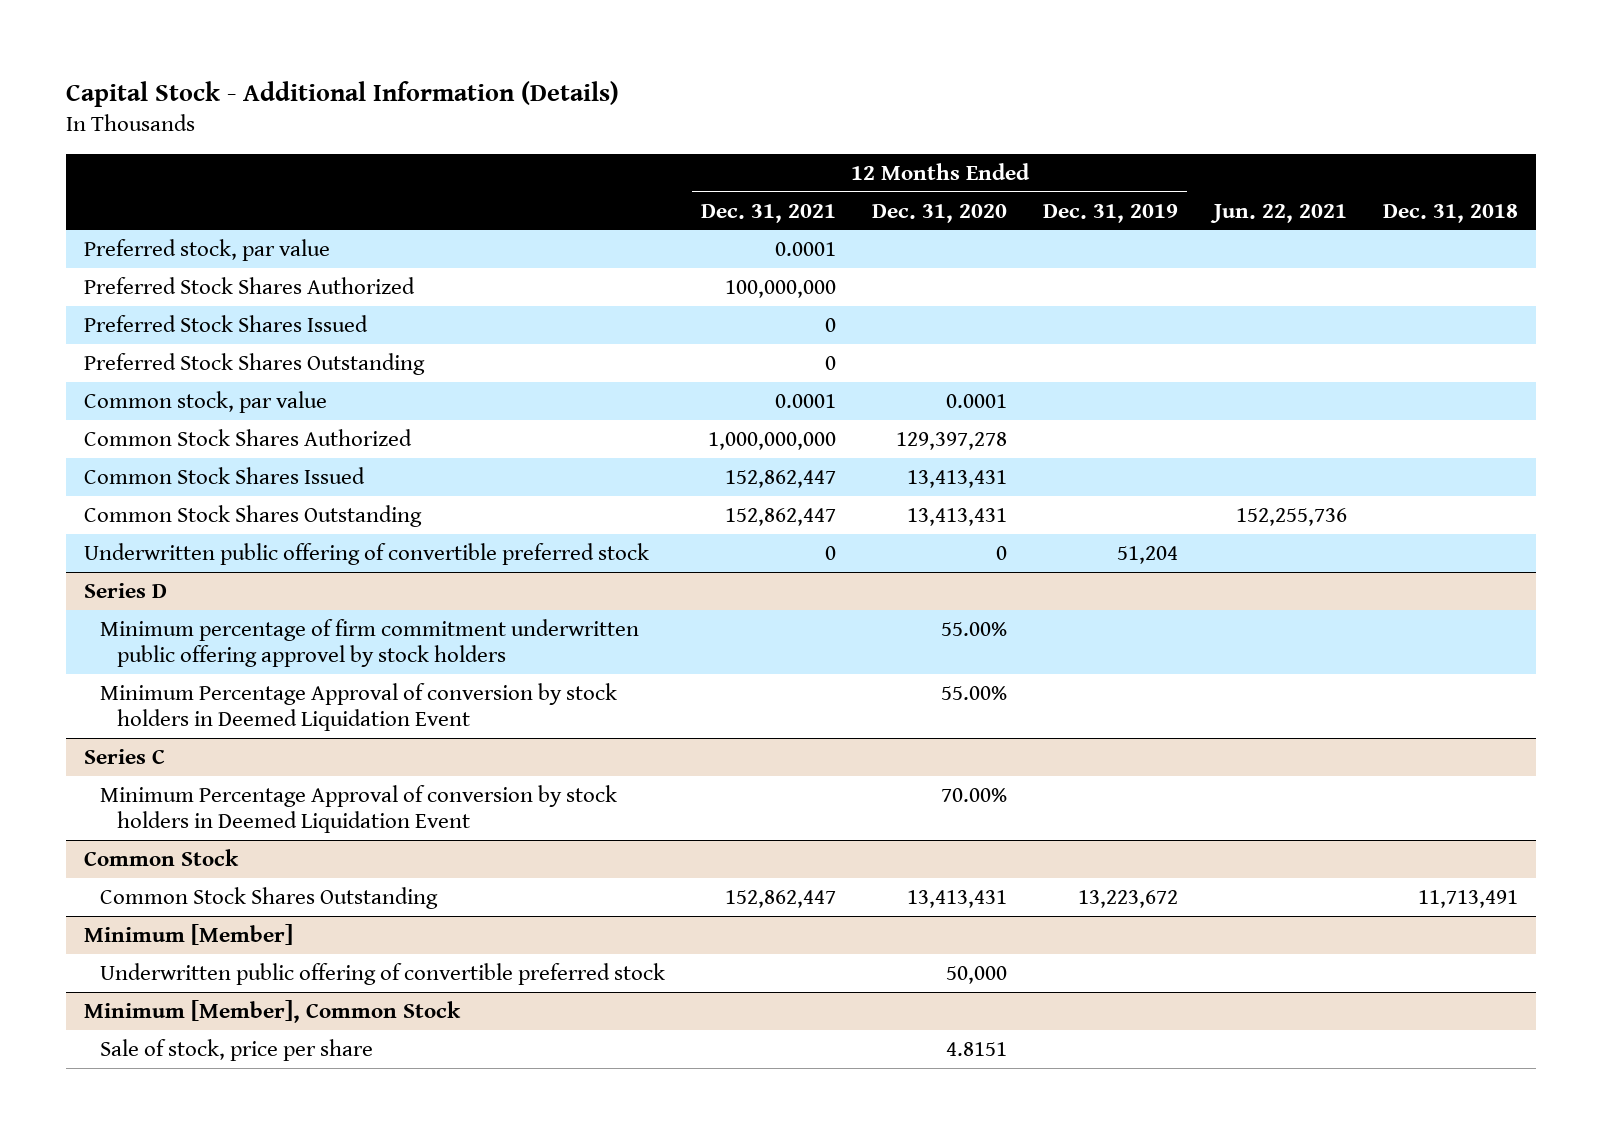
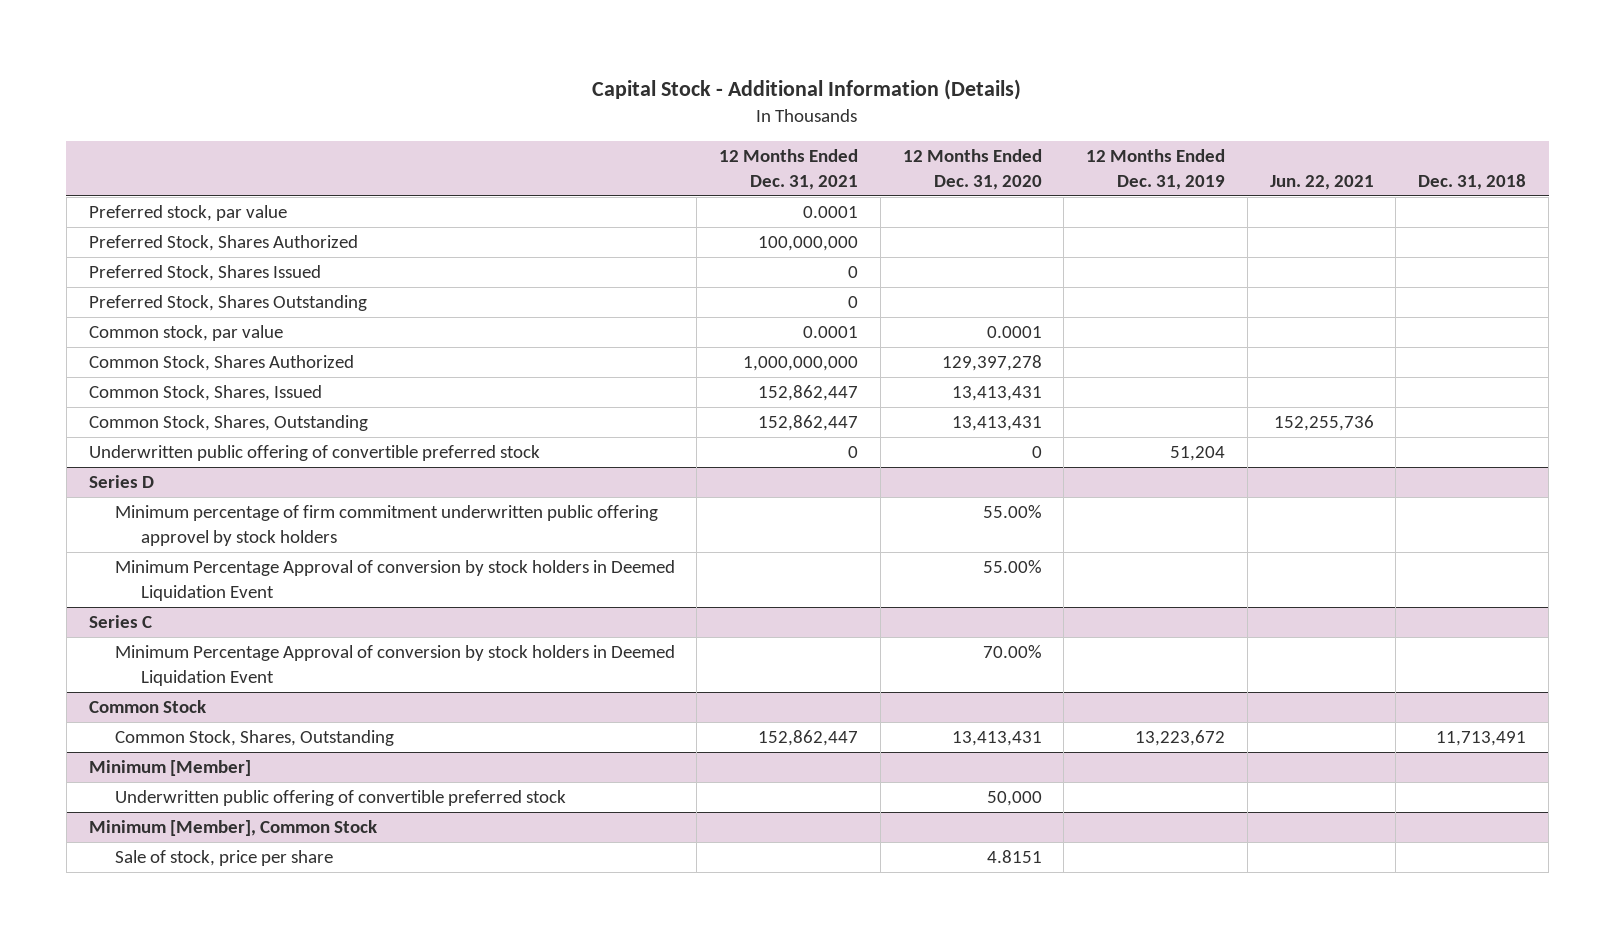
- Preferred Stock Shares Authorized | 100,000,000 | | | |
- Preferred Stock Shares Issued | 0 | | | |
- Preferred Stock Shares Outstanding | 0 | | | |
+ Preferred Stock, Shares Authorized | 100,000,000 | | | |
+ Preferred Stock, Shares Issued | 0 | | | |
+ Preferred Stock, Shares Outstanding | 0 | | | |
- Common Stock Shares Authorized | 1,000,000,000 | 129,397,278 | | |
- Common Stock Shares Issued | 152,862,447 | 13,413,431 | | |
- Common Stock Shares Outstanding | 152,862,447 | 13,413,431 | | 152,255,736 |
+ Common Stock, Shares Authorized | 1,000,000,000 | 129,397,278 | | |
+ Common Stock, Shares, Issued | 152,862,447 | 13,413,431 | | |
+ Common Stock, Shares, Outstanding | 152,862,447 | 13,413,431 | | 152,255,736 |
@ Common Stock
- Common Stock Shares Outstanding | 152,862,447 | 13,413,431 | 13,223,672 | | 11,713,491
+ Common Stock, Shares, Outstanding | 152,862,447 | 13,413,431 | 13,223,672 | | 11,713,491

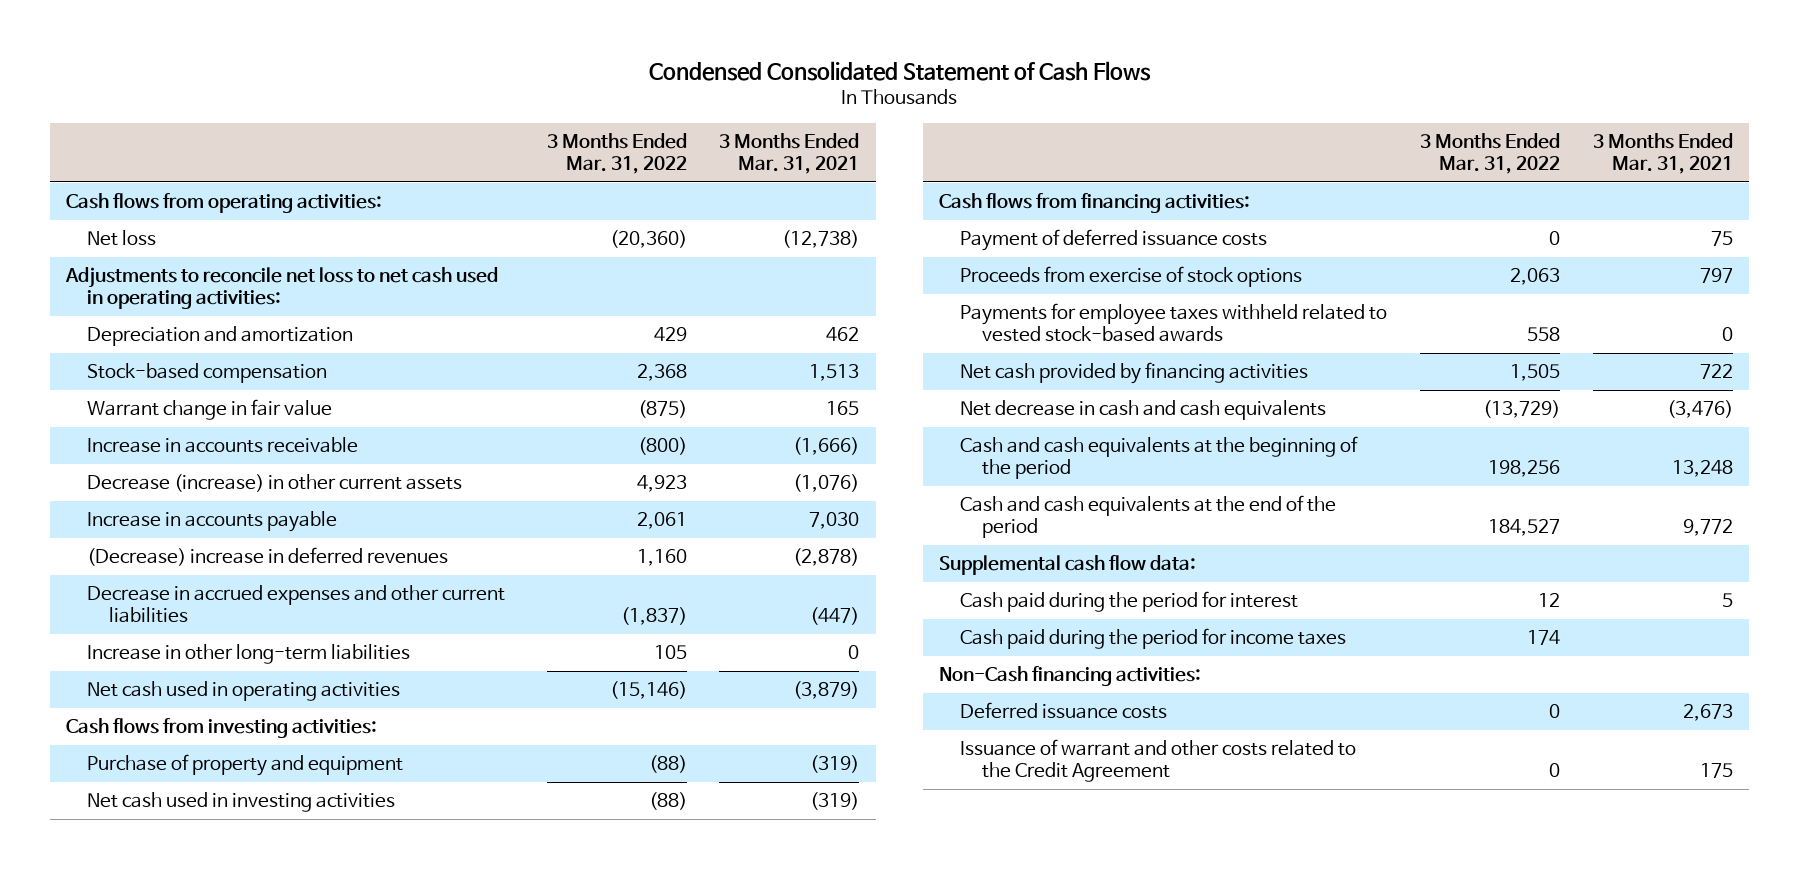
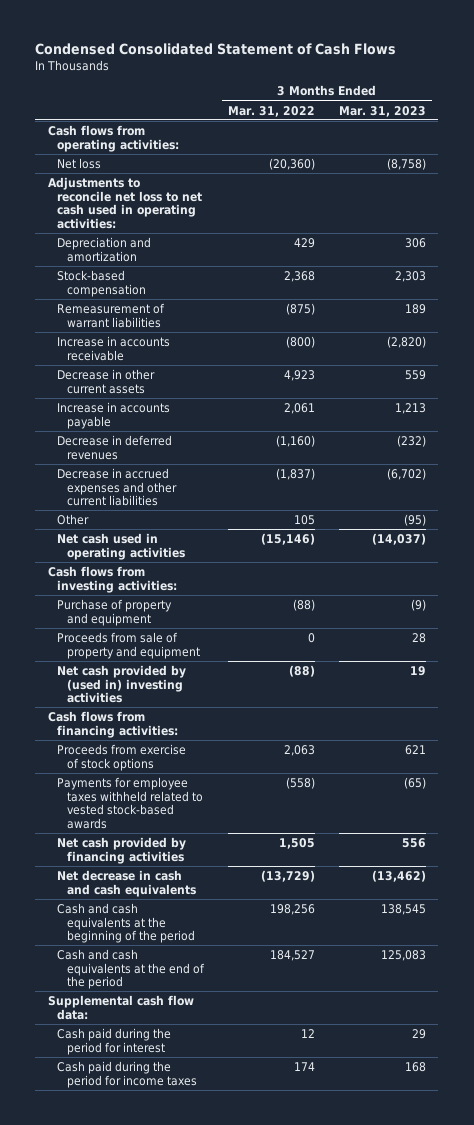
- | 3 Months Ended Mar. 31, 2022 | 3 Months Ended Mar. 31, 2021
+ | 3 Months Ended Mar. 31, 2022 | 3 Months Ended Mar. 31, 2023
- Warrant change in fair value | (875) | 165
+ Remeasurement of warrant liabilities | (875) | 189
- Decrease (increase) in other current assets | 4,923 | (1,076)
+ Decrease in other current assets | 4,923 | 559
- (Decrease) increase in deferred revenues | 1,160 | (2,878)
+ Decrease in deferred revenues | (1,160) | (232)
- Increase in other long-term liabilities | 105 | 0
+ Other | 105 | (95)
- Net cash used in investing activities | (88) | (319)
+ Proceeds from sale of property and equipment | 0 | 28
+ Net cash provided by (used in) investing activities | (88) | 19
- Payment of deferred issuance costs | 0 | 75
- Payments for employee taxes withheld related to vested stock-based awards | 558 | 0
+ Payments for employee taxes withheld related to vested stock-based awards | (558) | (65)
- Non-Cash financing activities:
- Deferred issuance costs | 0 | 2,673
- Issuance of warrant and other costs related to the Credit Agreement | 0 | 175

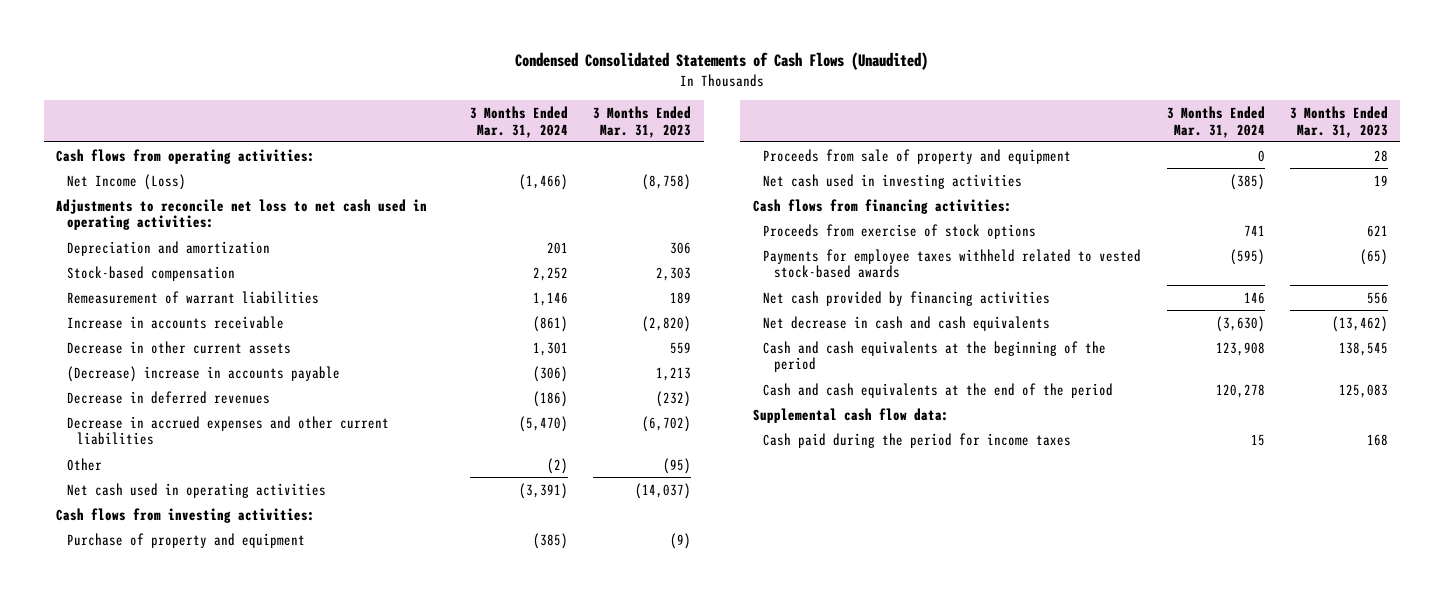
- Condensed Consolidated Statement of Cash Flows
+ Condensed Consolidated Statements of Cash Flows (Unaudited)
- | 3 Months Ended Mar. 31, 2022 | 3 Months Ended Mar. 31, 2023
+ | 3 Months Ended Mar. 31, 2024 | 3 Months Ended Mar. 31, 2023
- Net loss | (20,360) | (8,758)
+ Net Income (Loss) | (1,466) | (8,758)
- Increase in accounts payable | 2,061 | 1,213
+ (Decrease) increase in accounts payable | (306) | 1,213
- Net cash provided by (used in) investing activities | (88) | 19
+ Net cash used in investing activities | (385) | 19
- Cash paid during the period for interest | 12 | 29

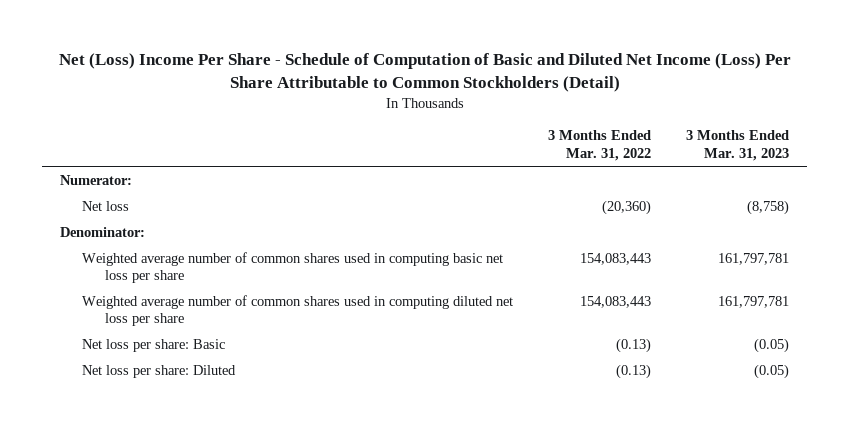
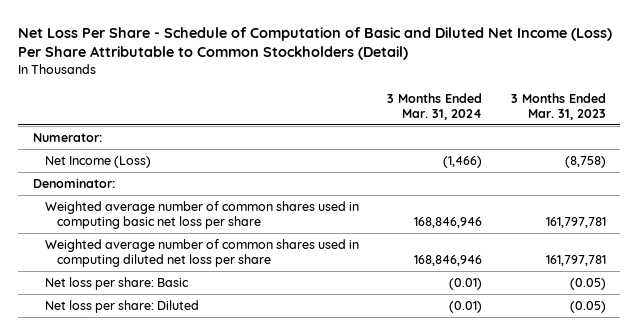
- Net (Loss) Income Per Share - Schedule of Computation of Basic and Diluted Net Income (Loss) Per Share Attributable to Common Stockholders (Detail)
+ Net Loss Per Share - Schedule of Computation of Basic and Diluted Net Income (Loss) Per Share Attributable to Common Stockholders (Detail)
- | 3 Months Ended Mar. 31, 2022 | 3 Months Ended Mar. 31, 2023
+ | 3 Months Ended Mar. 31, 2024 | 3 Months Ended Mar. 31, 2023
- Net loss | (20,360) | (8,758)
+ Net Income (Loss) | (1,466) | (8,758)

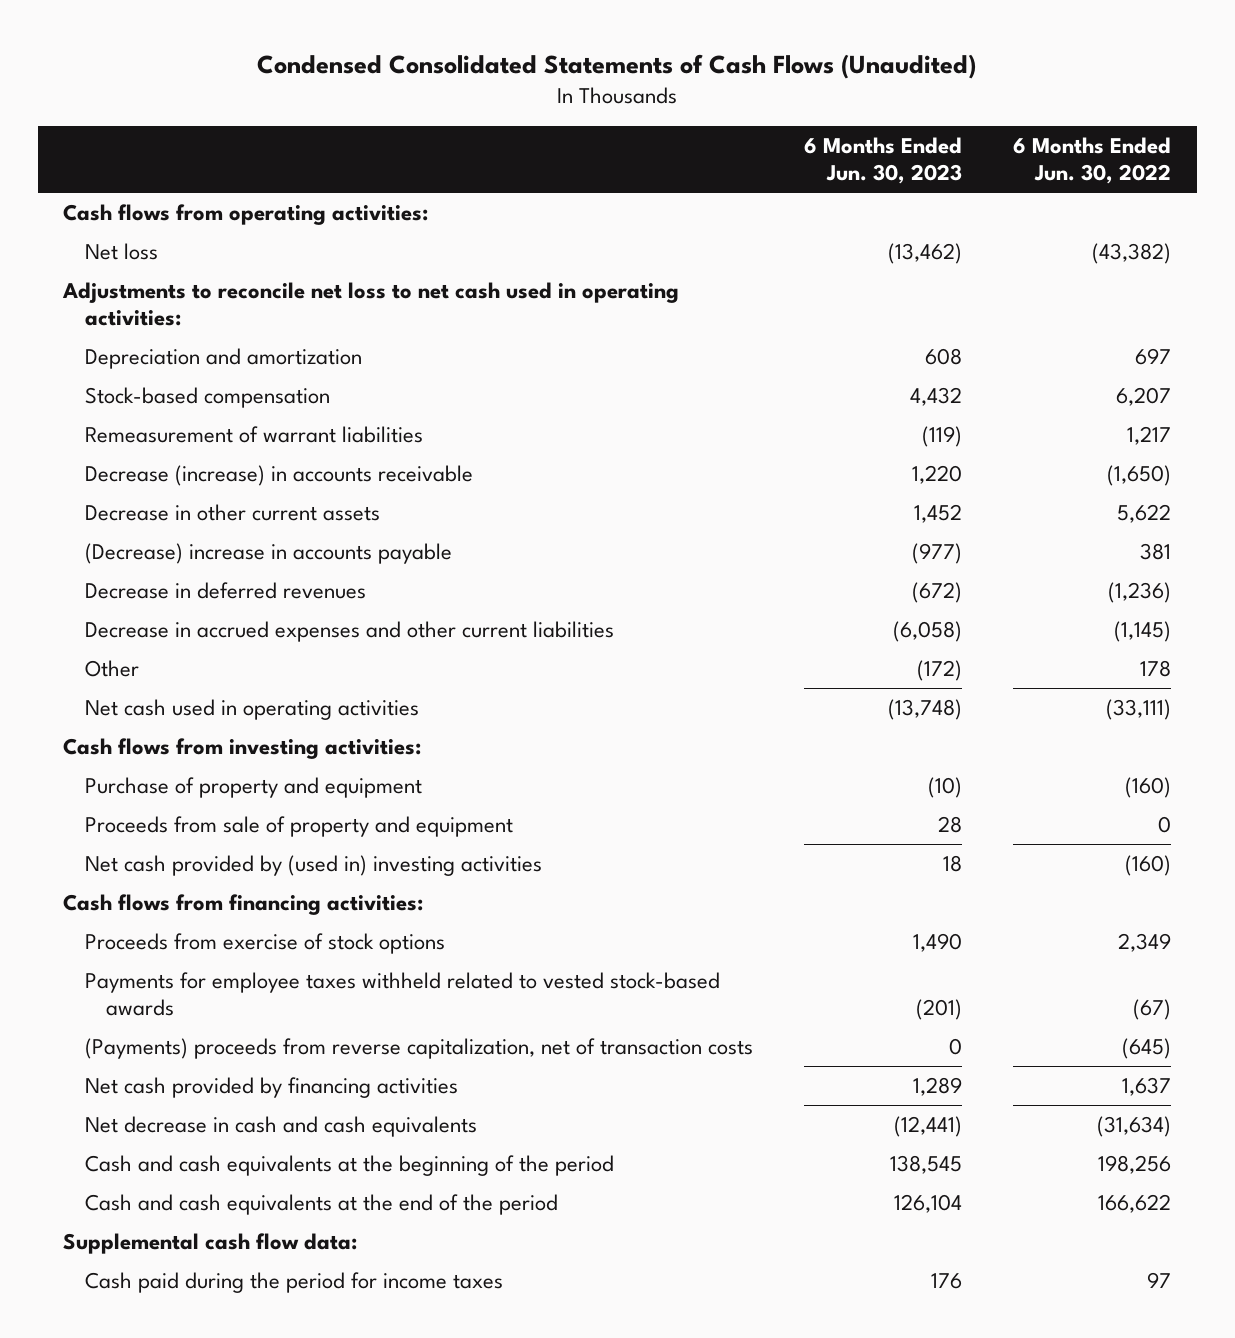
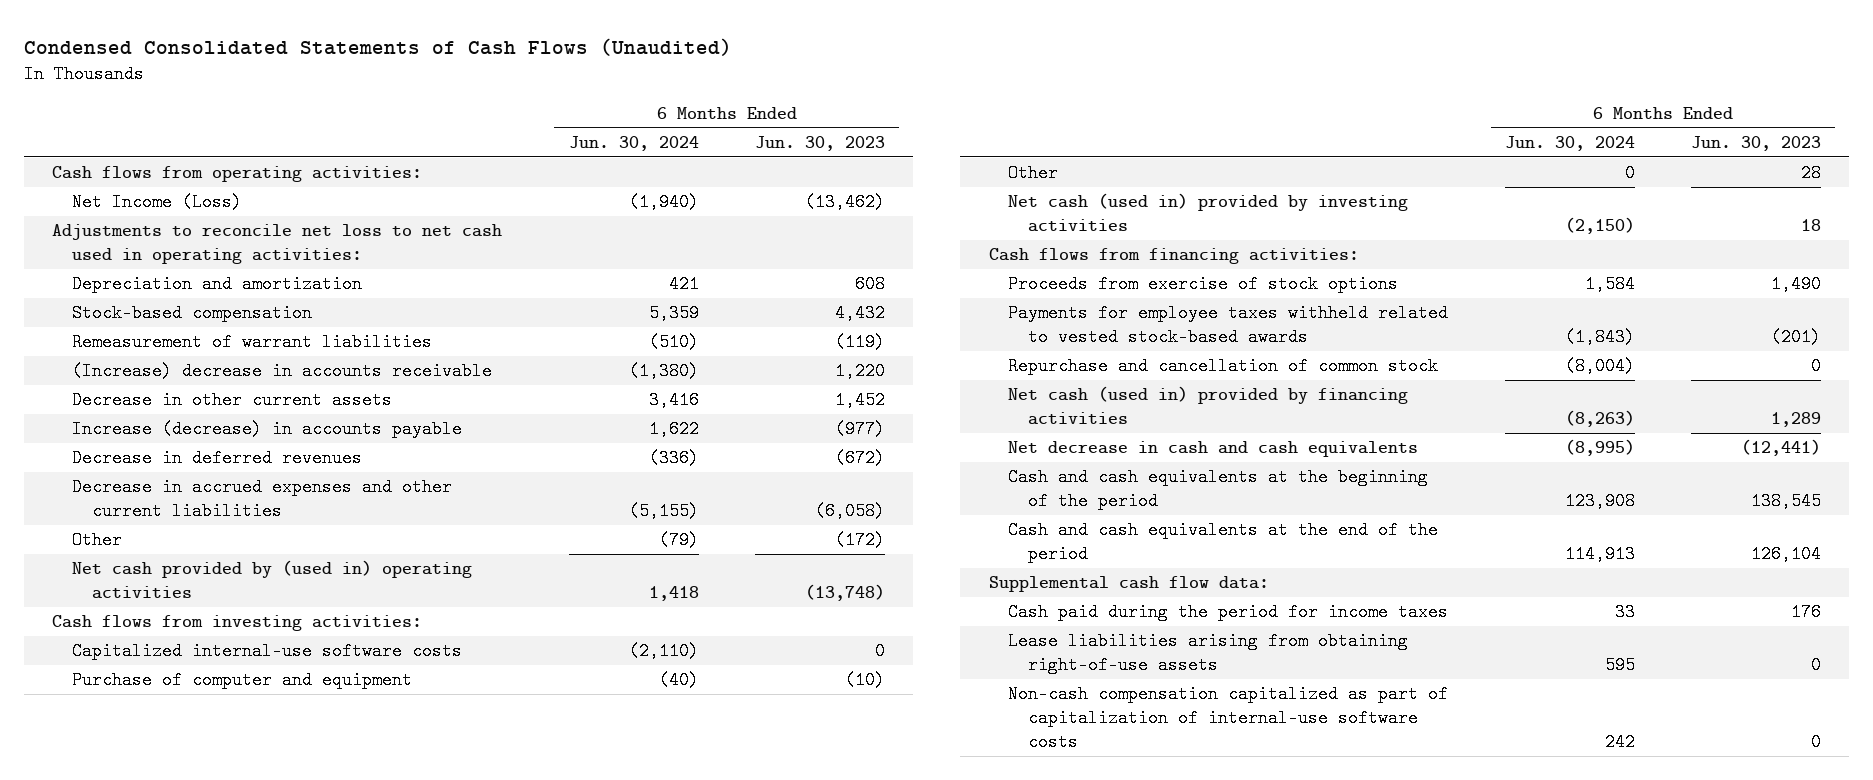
- | 6 Months Ended Jun. 30, 2023 | 6 Months Ended Jun. 30, 2022
+ | 6 Months Ended Jun. 30, 2024 | 6 Months Ended Jun. 30, 2023
- Net loss | (13,462) | (43,382)
+ Net Income (Loss) | (1,940) | (13,462)
- Decrease (increase) in accounts receivable | 1,220 | (1,650)
+ (Increase) decrease in accounts receivable | (1,380) | 1,220
- (Decrease) increase in accounts payable | (977) | 381
+ Increase (decrease) in accounts payable | 1,622 | (977)
- Net cash used in operating activities | (13,748) | (33,111)
+ Net cash provided by (used in) operating activities | 1,418 | (13,748)
- Purchase of property and equipment | (10) | (160)
- Proceeds from sale of property and equipment | 28 | 0
- Net cash provided by (used in) investing activities | 18 | (160)
+ Capitalized internal-use software costs | (2,110) | 0
+ Purchase of computer and equipment | (40) | (10)
+ Other | 0 | 28
+ Net cash (used in) provided by investing activities | (2,150) | 18
- (Payments) proceeds from reverse capitalization, net of transaction costs | 0 | (645)
- Net cash provided by financing activities | 1,289 | 1,637
+ Repurchase and cancellation of common stock | (8,004) | 0
+ Net cash (used in) provided by financing activities | (8,263) | 1,289
+ Lease liabilities arising from obtaining right-of-use assets | 595 | 0
+ Non-cash compensation capitalized as part of capitalization of internal-use software costs | 242 | 0

